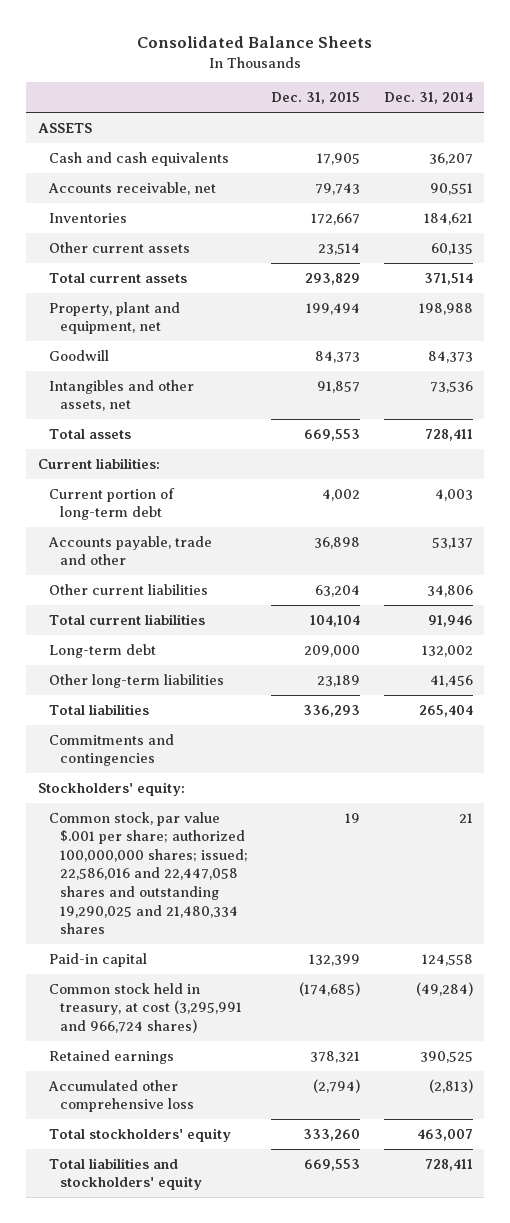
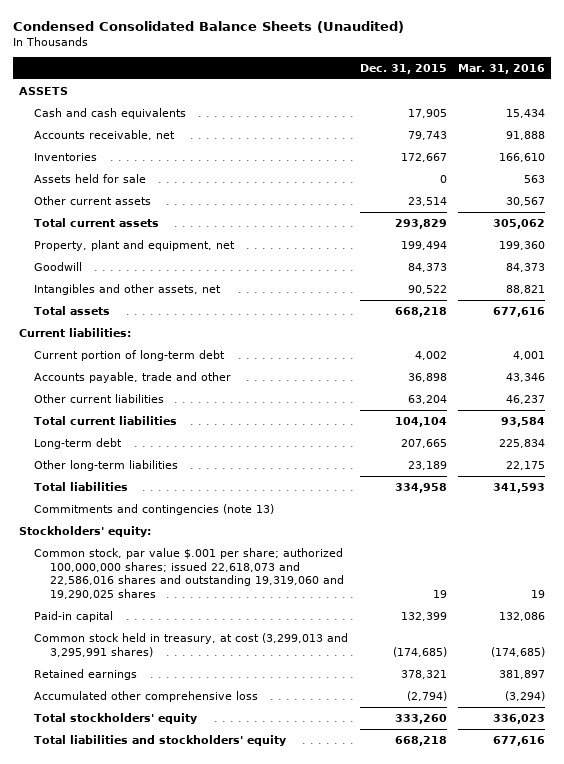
- Consolidated Balance Sheets
+ Condensed Consolidated Balance Sheets (Unaudited)
- | Dec. 31, 2015 | Dec. 31, 2014
+ | Dec. 31, 2015 | Mar. 31, 2016
+ Assets held for sale | 0 | 563
- Intangibles and other assets, net | 91,857 | 73,536
- Total assets | 669,553 | 728,411
+ Intangibles and other assets, net | 90,522 | 88,821
+ Total assets | 668,218 | 677,616
- Long-term debt | 209,000 | 132,002
+ Long-term debt | 207,665 | 225,834
- Total liabilities | 336,293 | 265,404
- Commitments and contingencies
+ Total liabilities | 334,958 | 341,593
+ Commitments and contingencies (note 13)
- Common stock, par value $.001 per share; authorized 100,000,000 shares; issued; 22,586,016 and 22,447,058 shares and outstanding 19,290,025 and 21,480,334 shares | 19 | 21
+ Common stock, par value $.001 per share; authorized 100,000,000 shares; issued 22,618,073 and 22,586,016 shares and outstanding 19,319,060 and 19,290,025 shares | 19 | 19
- Common stock held in treasury, at cost (3,295,991 and 966,724 shares) | (174,685) | (49,284)
+ Common stock held in treasury, at cost (3,299,013 and 3,295,991 shares) | (174,685) | (174,685)
- Total liabilities and stockholders' equity | 669,553 | 728,411
+ Total liabilities and stockholders' equity | 668,218 | 677,616

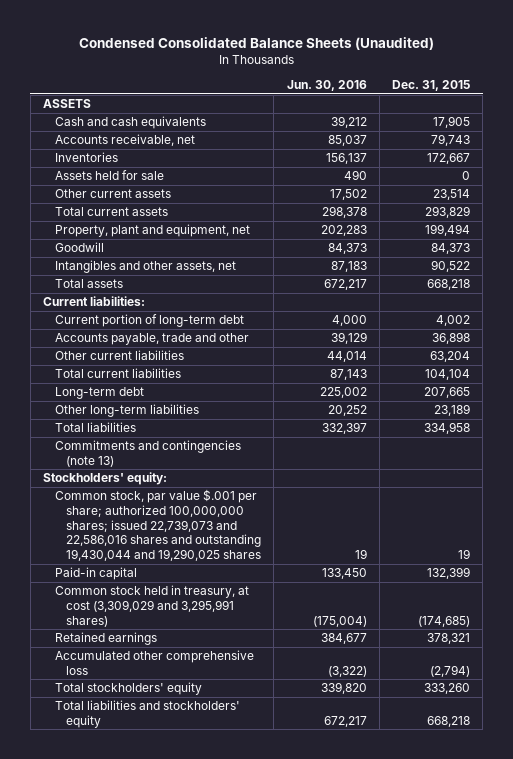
- | Dec. 31, 2015 | Mar. 31, 2016
+ | Jun. 30, 2016 | Dec. 31, 2015
- Common stock, par value $.001 per share; authorized 100,000,000 shares; issued 22,618,073 and 22,586,016 shares and outstanding 19,319,060 and 19,290,025 shares | 19 | 19
+ Common stock, par value $.001 per share; authorized 100,000,000 shares; issued 22,739,073 and 22,586,016 shares and outstanding 19,430,044 and 19,290,025 shares | 19 | 19
- Common stock held in treasury, at cost (3,299,013 and 3,295,991 shares) | (174,685) | (174,685)
+ Common stock held in treasury, at cost (3,309,029 and 3,295,991 shares) | (175,004) | (174,685)

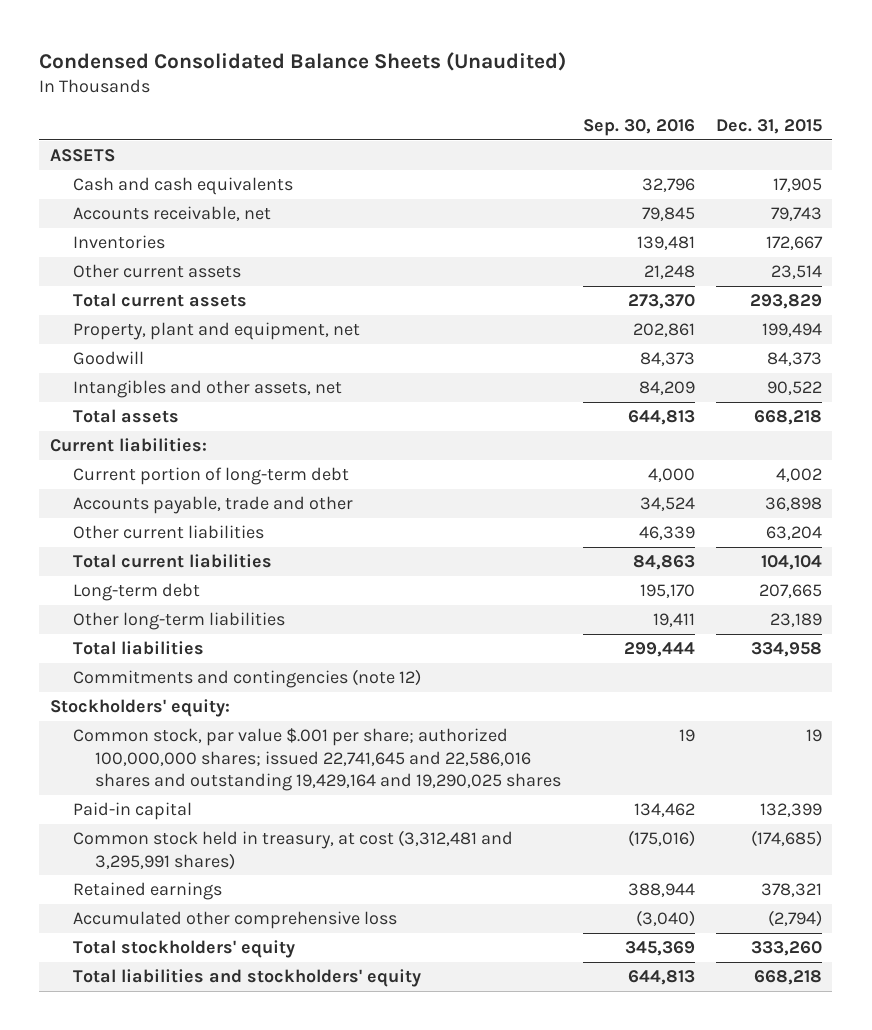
- | Jun. 30, 2016 | Dec. 31, 2015
+ | Sep. 30, 2016 | Dec. 31, 2015
- Assets held for sale | 490 | 0
- Commitments and contingencies (note 13)
+ Commitments and contingencies (note 12)
- Common stock, par value $.001 per share; authorized 100,000,000 shares; issued 22,739,073 and 22,586,016 shares and outstanding 19,430,044 and 19,290,025 shares | 19 | 19
+ Common stock, par value $.001 per share; authorized 100,000,000 shares; issued 22,741,645 and 22,586,016 shares and outstanding 19,429,164 and 19,290,025 shares | 19 | 19
- Common stock held in treasury, at cost (3,309,029 and 3,295,991 shares) | (175,004) | (174,685)
+ Common stock held in treasury, at cost (3,312,481 and 3,295,991 shares) | (175,016) | (174,685)

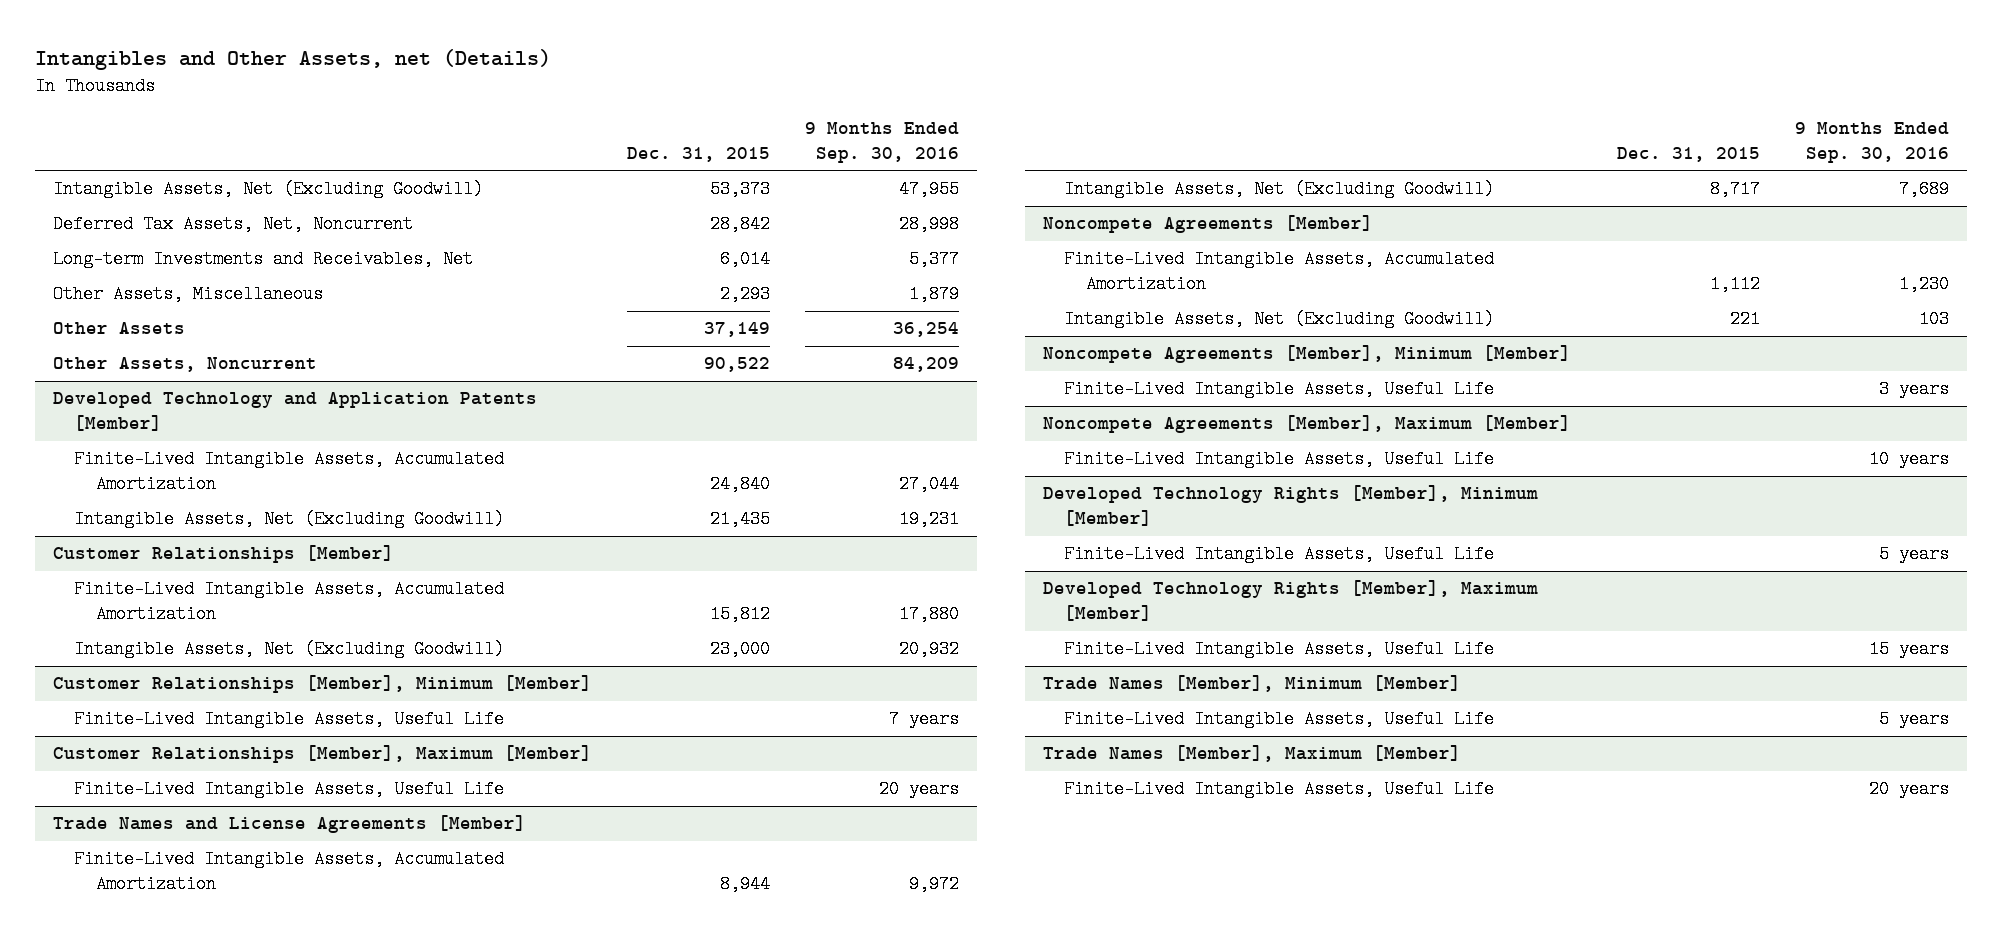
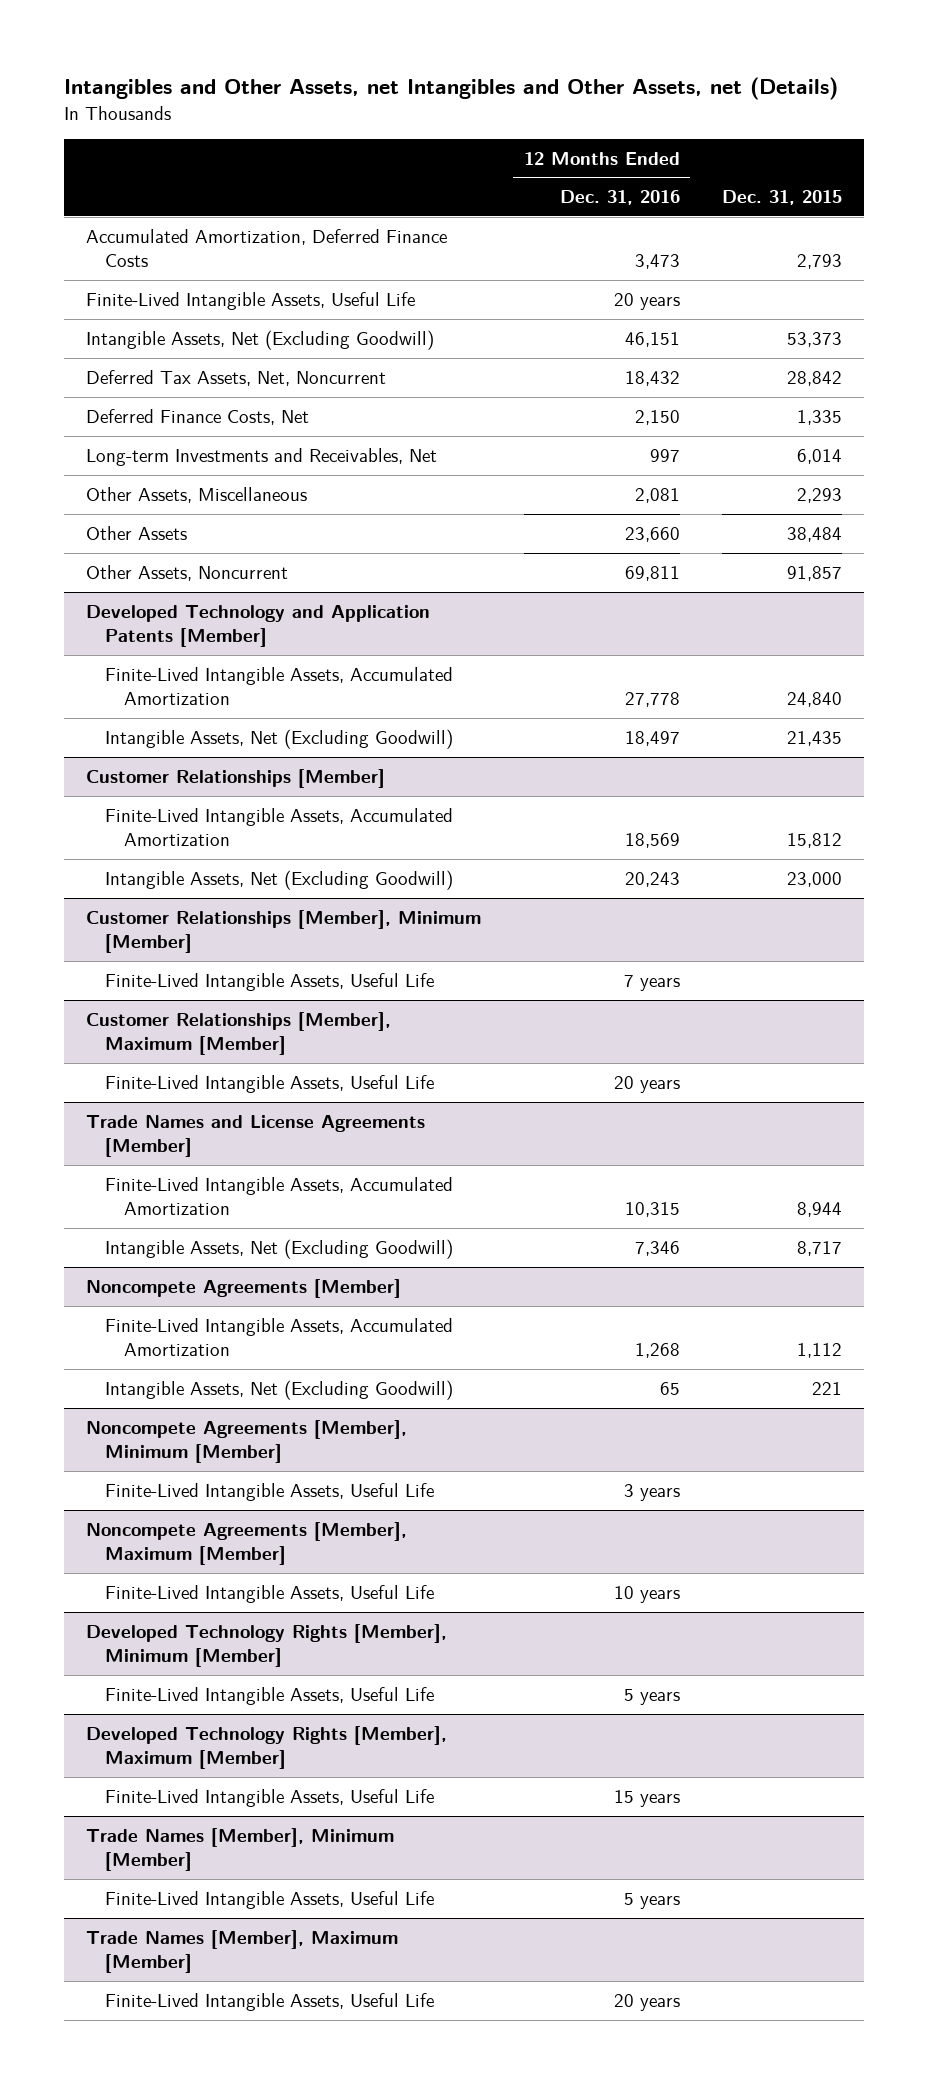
- Intangibles and Other Assets, net (Details)
+ Intangibles and Other Assets, net Intangibles and Other Assets, net (Details)
- | Dec. 31, 2015 | 9 Months Ended Sep. 30, 2016
+ | 12 Months Ended Dec. 31, 2016 | Dec. 31, 2015
+ Accumulated Amortization, Deferred Finance Costs | 3,473 | 2,793
+ Finite-Lived Intangible Assets, Useful Life | 20 years |
+ Deferred Finance Costs, Net | 2,150 | 1,335
- Other Assets | 37,149 | 36,254
- Other Assets, Noncurrent | 90,522 | 84,209
+ Other Assets | 23,660 | 38,484
+ Other Assets, Noncurrent | 69,811 | 91,857

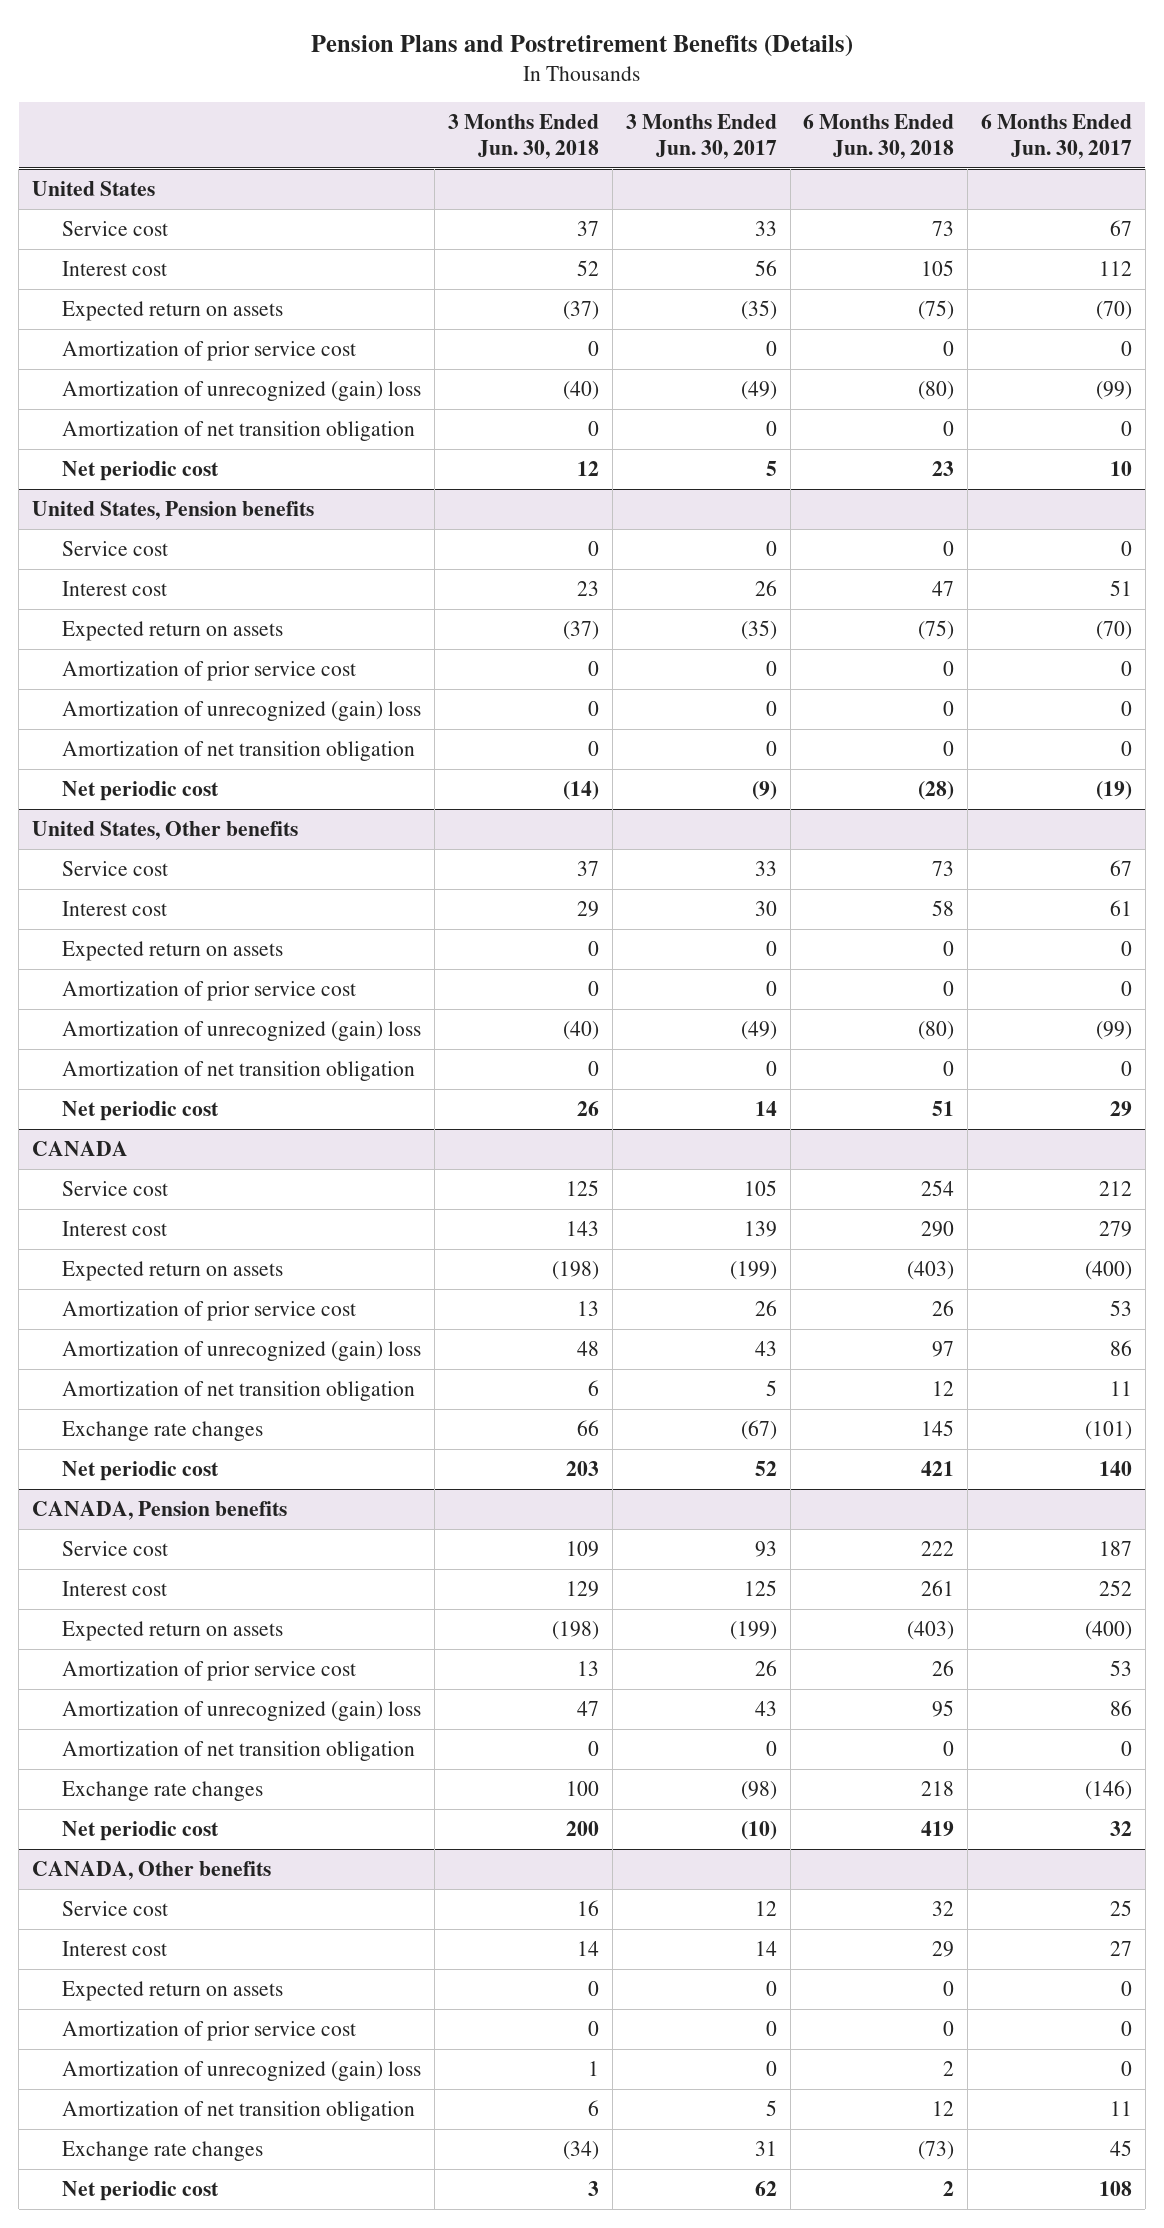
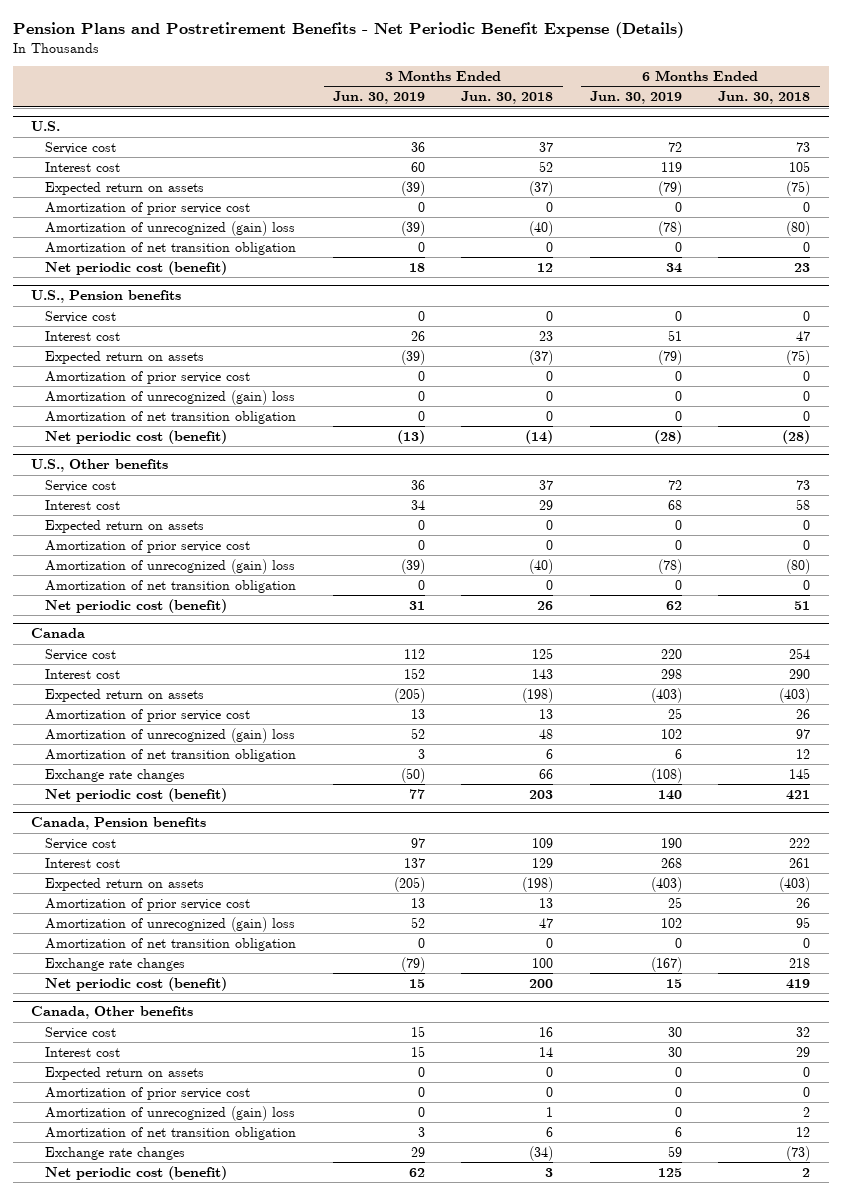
- Pension Plans and Postretirement Benefits (Details)
+ Pension Plans and Postretirement Benefits - Net Periodic Benefit Expense (Details)
- | 3 Months Ended Jun. 30, 2018 | 3 Months Ended Jun. 30, 2017 | 6 Months Ended Jun. 30, 2018 | 6 Months Ended Jun. 30, 2017
+ | 3 Months Ended Jun. 30, 2019 | 3 Months Ended Jun. 30, 2018 | 6 Months Ended Jun. 30, 2019 | 6 Months Ended Jun. 30, 2018
- United States
+ U.S.
- Net periodic cost | 12 | 5 | 23 | 10
- United States, Pension benefits
+ Net periodic cost (benefit) | 18 | 12 | 34 | 23
+ U.S., Pension benefits
- Net periodic cost | (14) | (9) | (28) | (19)
- United States, Other benefits
+ Net periodic cost (benefit) | (13) | (14) | (28) | (28)
+ U.S., Other benefits
- Net periodic cost | 26 | 14 | 51 | 29
- CANADA
+ Net periodic cost (benefit) | 31 | 26 | 62 | 51
+ Canada
- Net periodic cost | 203 | 52 | 421 | 140
- CANADA, Pension benefits
+ Net periodic cost (benefit) | 77 | 203 | 140 | 421
+ Canada, Pension benefits
- Net periodic cost | 200 | (10) | 419 | 32
- CANADA, Other benefits
+ Net periodic cost (benefit) | 15 | 200 | 15 | 419
+ Canada, Other benefits
- Net periodic cost | 3 | 62 | 2 | 108
+ Net periodic cost (benefit) | 62 | 3 | 125 | 2

